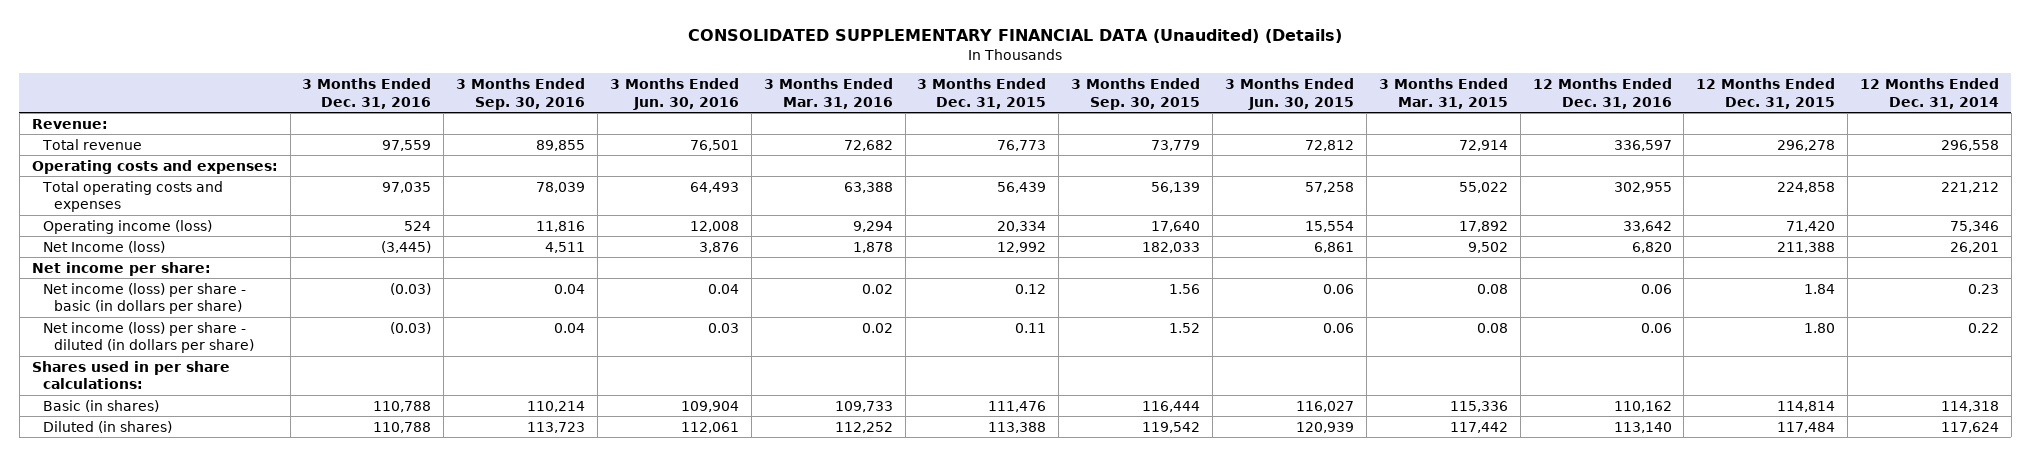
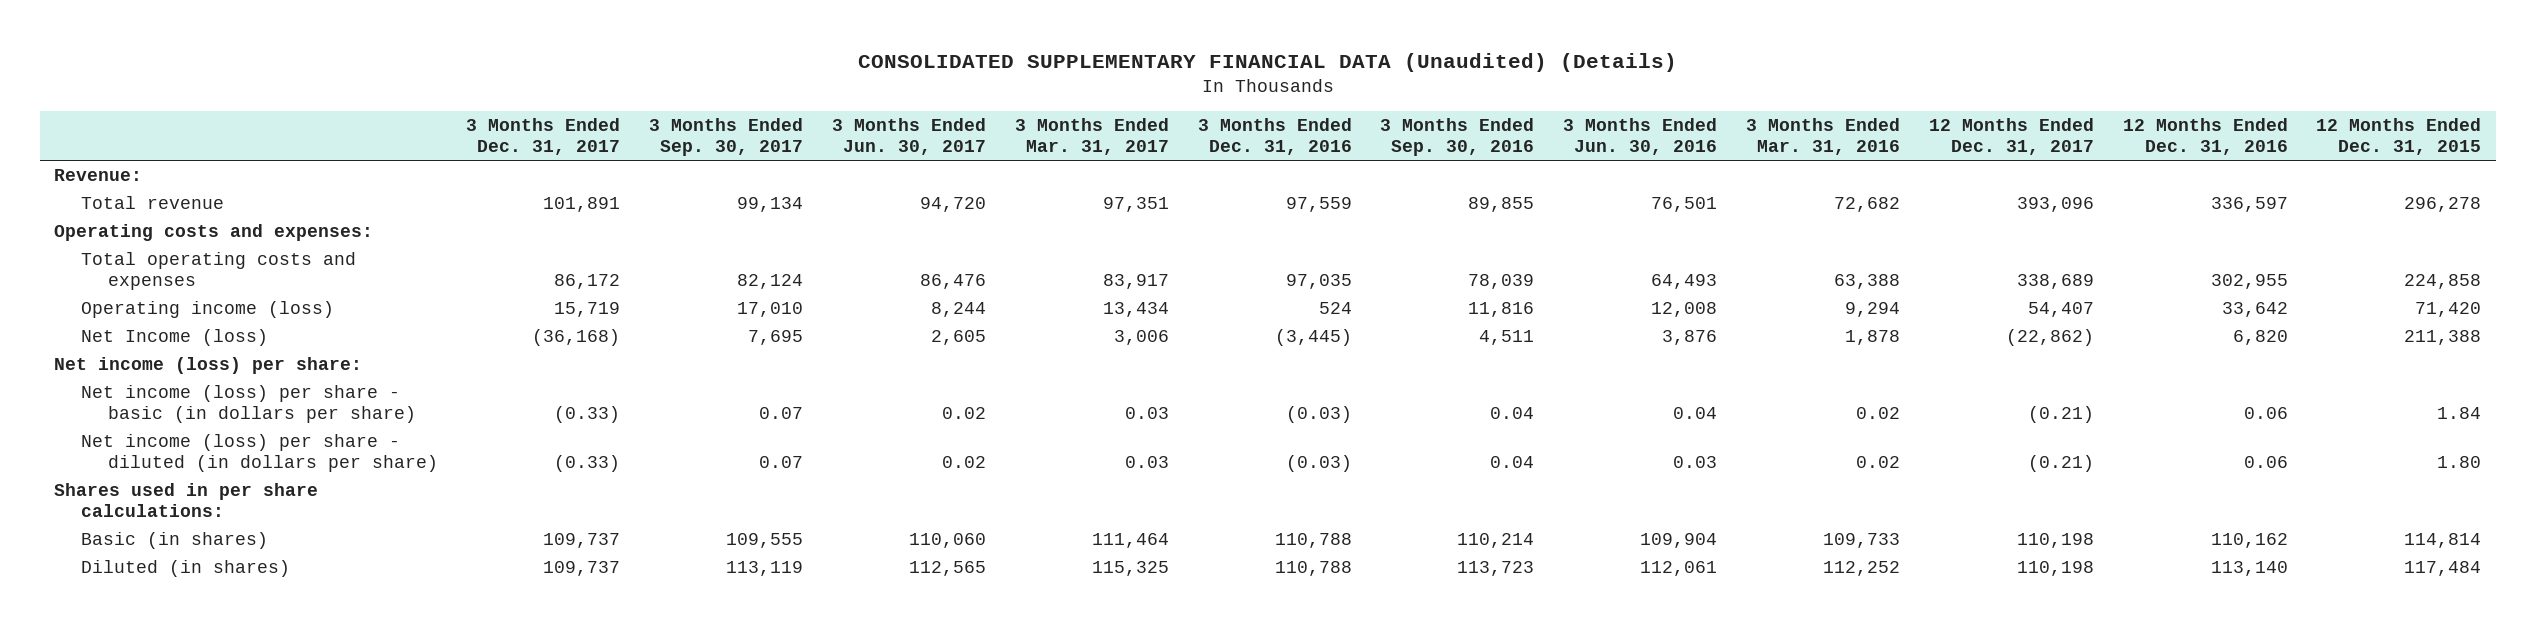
- | 3 Months Ended Dec. 31, 2016 | 3 Months Ended Sep. 30, 2016 | 3 Months Ended Jun. 30, 2016 | 3 Months Ended Mar. 31, 2016 | 3 Months Ended Dec. 31, 2015 | 3 Months Ended Sep. 30, 2015 | 3 Months Ended Jun. 30, 2015 | 3 Months Ended Mar. 31, 2015 | 12 Months Ended Dec. 31, 2016 | 12 Months Ended Dec. 31, 2015 | 12 Months Ended Dec. 31, 2014
+ | 3 Months Ended Dec. 31, 2017 | 3 Months Ended Sep. 30, 2017 | 3 Months Ended Jun. 30, 2017 | 3 Months Ended Mar. 31, 2017 | 3 Months Ended Dec. 31, 2016 | 3 Months Ended Sep. 30, 2016 | 3 Months Ended Jun. 30, 2016 | 3 Months Ended Mar. 31, 2016 | 12 Months Ended Dec. 31, 2017 | 12 Months Ended Dec. 31, 2016 | 12 Months Ended Dec. 31, 2015
- Net income per share:
+ Net income (loss) per share:

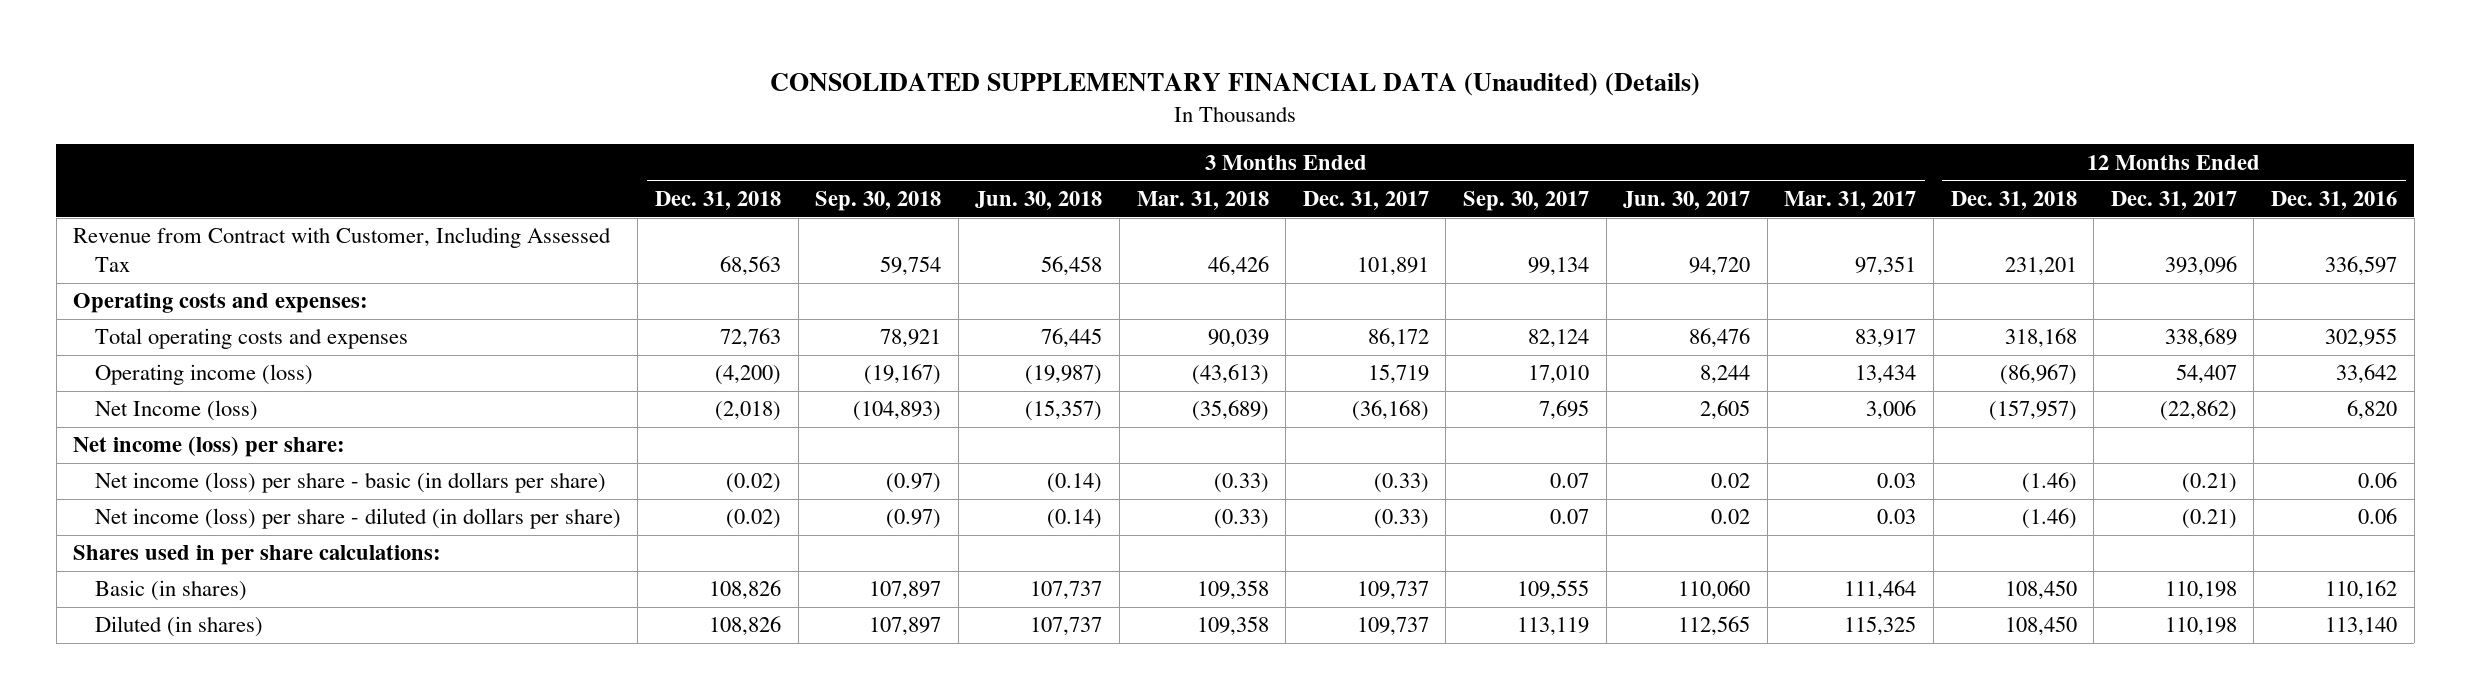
- | 3 Months Ended Dec. 31, 2017 | 3 Months Ended Sep. 30, 2017 | 3 Months Ended Jun. 30, 2017 | 3 Months Ended Mar. 31, 2017 | 3 Months Ended Dec. 31, 2016 | 3 Months Ended Sep. 30, 2016 | 3 Months Ended Jun. 30, 2016 | 3 Months Ended Mar. 31, 2016 | 12 Months Ended Dec. 31, 2017 | 12 Months Ended Dec. 31, 2016 | 12 Months Ended Dec. 31, 2015
+ | 3 Months Ended Dec. 31, 2018 | 3 Months Ended Sep. 30, 2018 | 3 Months Ended Jun. 30, 2018 | 3 Months Ended Mar. 31, 2018 | 3 Months Ended Dec. 31, 2017 | 3 Months Ended Sep. 30, 2017 | 3 Months Ended Jun. 30, 2017 | 3 Months Ended Mar. 31, 2017 | 12 Months Ended Dec. 31, 2018 | 12 Months Ended Dec. 31, 2017 | 12 Months Ended Dec. 31, 2016
- Revenue:
- Total revenue | 101,891 | 99,134 | 94,720 | 97,351 | 97,559 | 89,855 | 76,501 | 72,682 | 393,096 | 336,597 | 296,278
+ Revenue from Contract with Customer, Including Assessed Tax | 68,563 | 59,754 | 56,458 | 46,426 | 101,891 | 99,134 | 94,720 | 97,351 | 231,201 | 393,096 | 336,597

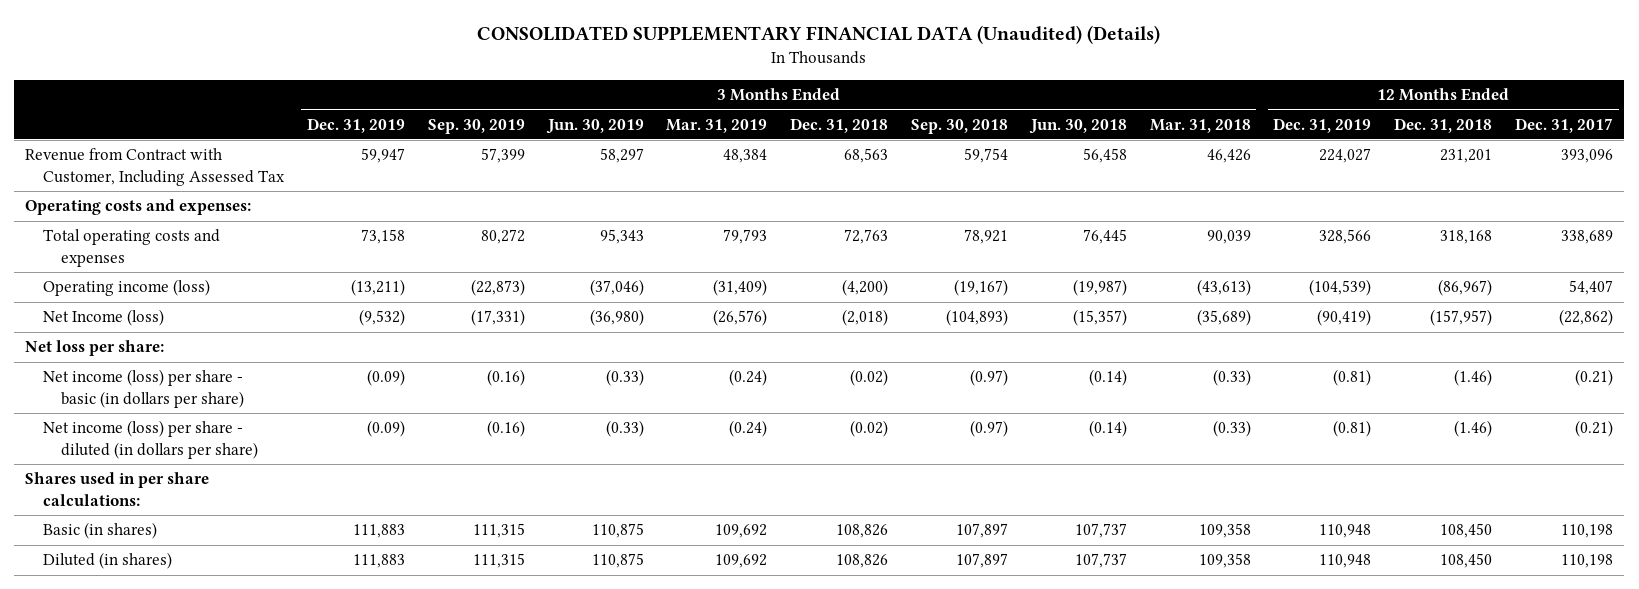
- | 3 Months Ended Dec. 31, 2018 | 3 Months Ended Sep. 30, 2018 | 3 Months Ended Jun. 30, 2018 | 3 Months Ended Mar. 31, 2018 | 3 Months Ended Dec. 31, 2017 | 3 Months Ended Sep. 30, 2017 | 3 Months Ended Jun. 30, 2017 | 3 Months Ended Mar. 31, 2017 | 12 Months Ended Dec. 31, 2018 | 12 Months Ended Dec. 31, 2017 | 12 Months Ended Dec. 31, 2016
+ | 3 Months Ended Dec. 31, 2019 | 3 Months Ended Sep. 30, 2019 | 3 Months Ended Jun. 30, 2019 | 3 Months Ended Mar. 31, 2019 | 3 Months Ended Dec. 31, 2018 | 3 Months Ended Sep. 30, 2018 | 3 Months Ended Jun. 30, 2018 | 3 Months Ended Mar. 31, 2018 | 12 Months Ended Dec. 31, 2019 | 12 Months Ended Dec. 31, 2018 | 12 Months Ended Dec. 31, 2017
- Net income (loss) per share:
+ Net loss per share:

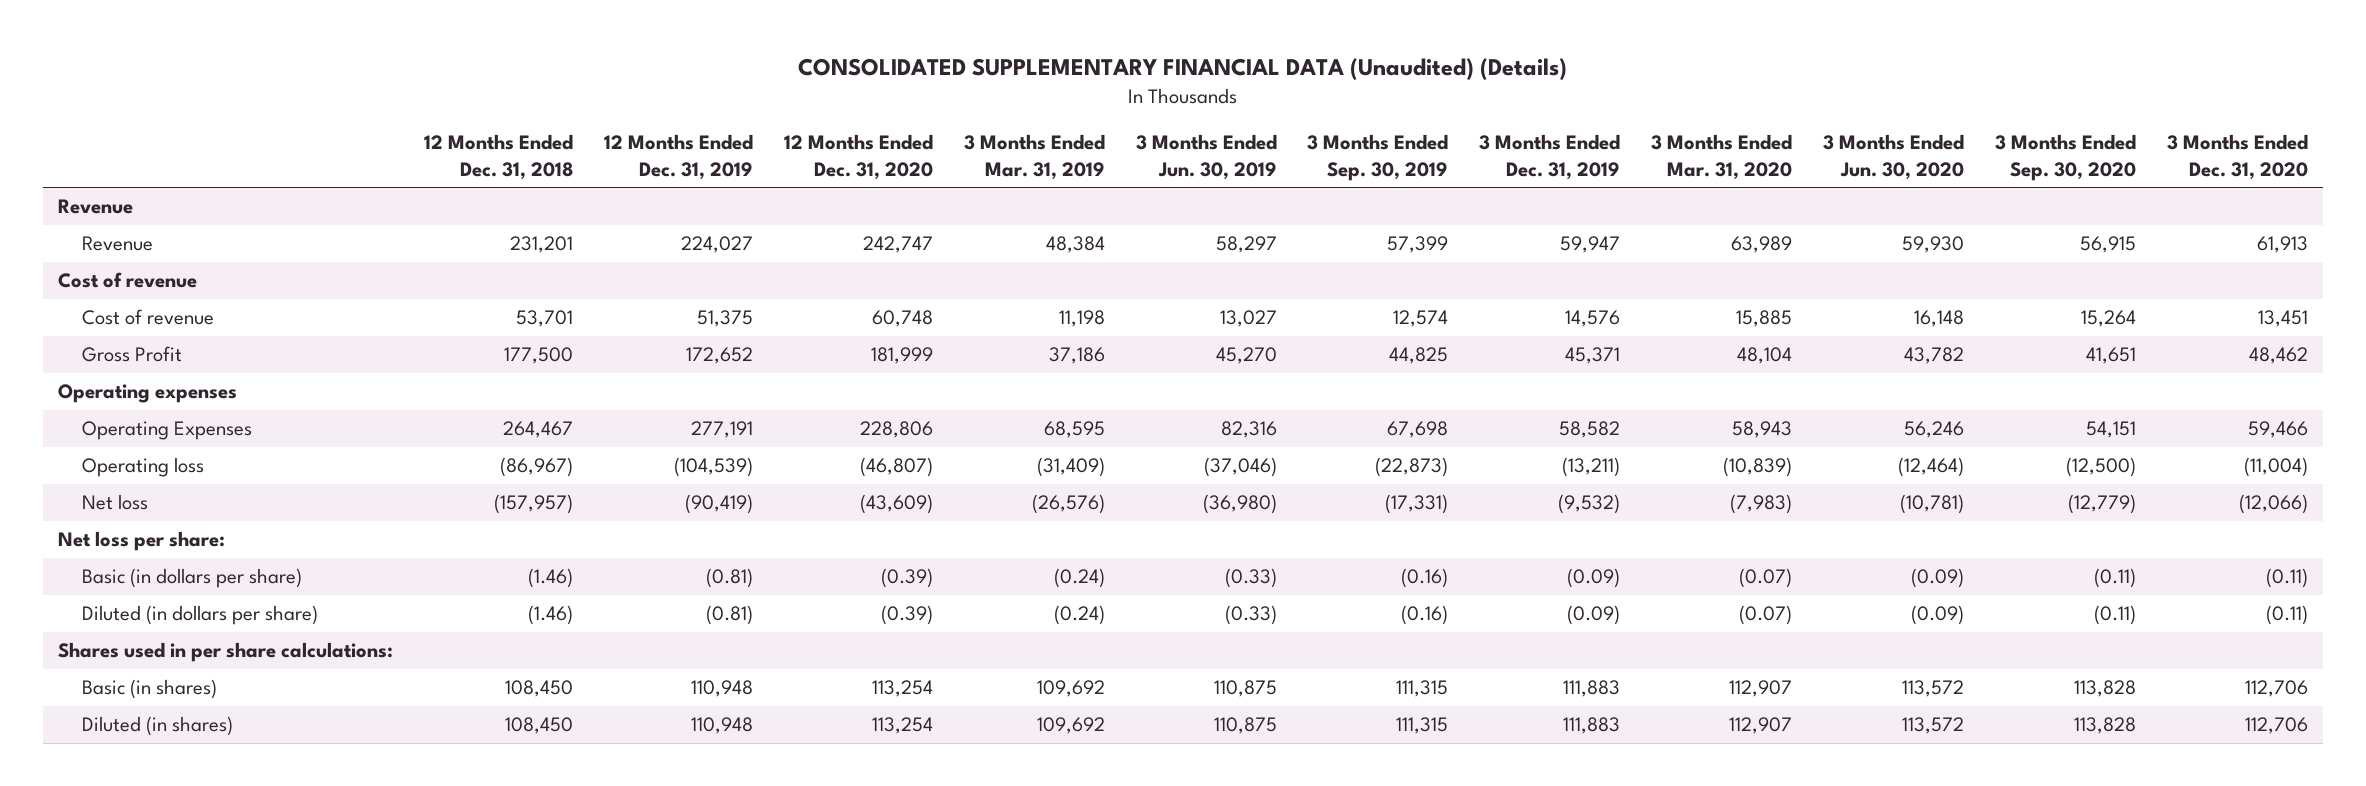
- | 3 Months Ended Dec. 31, 2019 | 3 Months Ended Sep. 30, 2019 | 3 Months Ended Jun. 30, 2019 | 3 Months Ended Mar. 31, 2019 | 3 Months Ended Dec. 31, 2018 | 3 Months Ended Sep. 30, 2018 | 3 Months Ended Jun. 30, 2018 | 3 Months Ended Mar. 31, 2018 | 12 Months Ended Dec. 31, 2019 | 12 Months Ended Dec. 31, 2018 | 12 Months Ended Dec. 31, 2017
+ | 12 Months Ended Dec. 31, 2018 | 12 Months Ended Dec. 31, 2019 | 12 Months Ended Dec. 31, 2020 | 3 Months Ended Mar. 31, 2019 | 3 Months Ended Jun. 30, 2019 | 3 Months Ended Sep. 30, 2019 | 3 Months Ended Dec. 31, 2019 | 3 Months Ended Mar. 31, 2020 | 3 Months Ended Jun. 30, 2020 | 3 Months Ended Sep. 30, 2020 | 3 Months Ended Dec. 31, 2020
- Revenue from Contract with Customer, Including Assessed Tax | 59,947 | 57,399 | 58,297 | 48,384 | 68,563 | 59,754 | 56,458 | 46,426 | 224,027 | 231,201 | 393,096
- Operating costs and expenses:
- Total operating costs and expenses | 73,158 | 80,272 | 95,343 | 79,793 | 72,763 | 78,921 | 76,445 | 90,039 | 328,566 | 318,168 | 338,689
- Operating income (loss) | (13,211) | (22,873) | (37,046) | (31,409) | (4,200) | (19,167) | (19,987) | (43,613) | (104,539) | (86,967) | 54,407
- Net Income (loss) | (9,532) | (17,331) | (36,980) | (26,576) | (2,018) | (104,893) | (15,357) | (35,689) | (90,419) | (157,957) | (22,862)
+ Revenue
+ Revenue | 231,201 | 224,027 | 242,747 | 48,384 | 58,297 | 57,399 | 59,947 | 63,989 | 59,930 | 56,915 | 61,913
+ Cost of revenue
+ Cost of revenue | 53,701 | 51,375 | 60,748 | 11,198 | 13,027 | 12,574 | 14,576 | 15,885 | 16,148 | 15,264 | 13,451
+ Gross Profit | 177,500 | 172,652 | 181,999 | 37,186 | 45,270 | 44,825 | 45,371 | 48,104 | 43,782 | 41,651 | 48,462
+ Operating expenses
+ Operating Expenses | 264,467 | 277,191 | 228,806 | 68,595 | 82,316 | 67,698 | 58,582 | 58,943 | 56,246 | 54,151 | 59,466
+ Operating loss | (86,967) | (104,539) | (46,807) | (31,409) | (37,046) | (22,873) | (13,211) | (10,839) | (12,464) | (12,500) | (11,004)
+ Net loss | (157,957) | (90,419) | (43,609) | (26,576) | (36,980) | (17,331) | (9,532) | (7,983) | (10,781) | (12,779) | (12,066)
- Net income (loss) per share - basic (in dollars per share) | (0.09) | (0.16) | (0.33) | (0.24) | (0.02) | (0.97) | (0.14) | (0.33) | (0.81) | (1.46) | (0.21)
- Net income (loss) per share - diluted (in dollars per share) | (0.09) | (0.16) | (0.33) | (0.24) | (0.02) | (0.97) | (0.14) | (0.33) | (0.81) | (1.46) | (0.21)
+ Basic (in dollars per share) | (1.46) | (0.81) | (0.39) | (0.24) | (0.33) | (0.16) | (0.09) | (0.07) | (0.09) | (0.11) | (0.11)
+ Diluted (in dollars per share) | (1.46) | (0.81) | (0.39) | (0.24) | (0.33) | (0.16) | (0.09) | (0.07) | (0.09) | (0.11) | (0.11)

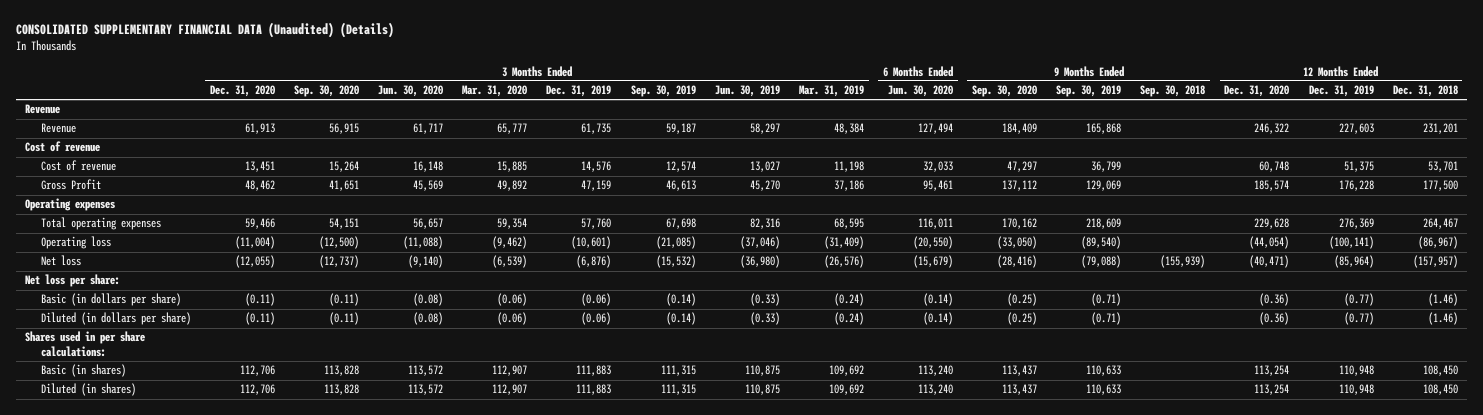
- | 12 Months Ended Dec. 31, 2018 | 12 Months Ended Dec. 31, 2019 | 12 Months Ended Dec. 31, 2020 | 3 Months Ended Mar. 31, 2019 | 3 Months Ended Jun. 30, 2019 | 3 Months Ended Sep. 30, 2019 | 3 Months Ended Dec. 31, 2019 | 3 Months Ended Mar. 31, 2020 | 3 Months Ended Jun. 30, 2020 | 3 Months Ended Sep. 30, 2020 | 3 Months Ended Dec. 31, 2020
+ | 3 Months Ended Dec. 31, 2020 | 3 Months Ended Sep. 30, 2020 | 3 Months Ended Jun. 30, 2020 | 3 Months Ended Mar. 31, 2020 | 3 Months Ended Dec. 31, 2019 | 3 Months Ended Sep. 30, 2019 | 3 Months Ended Jun. 30, 2019 | 3 Months Ended Mar. 31, 2019 | 6 Months Ended Jun. 30, 2020 | 9 Months Ended Sep. 30, 2020 | 9 Months Ended Sep. 30, 2019 | 9 Months Ended Sep. 30, 2018 | 12 Months Ended Dec. 31, 2020 | 12 Months Ended Dec. 31, 2019 | 12 Months Ended Dec. 31, 2018
- Revenue | 231,201 | 224,027 | 242,747 | 48,384 | 58,297 | 57,399 | 59,947 | 63,989 | 59,930 | 56,915 | 61,913
+ Revenue | 61,913 | 56,915 | 61,717 | 65,777 | 61,735 | 59,187 | 58,297 | 48,384 | 127,494 | 184,409 | 165,868 | | 246,322 | 227,603 | 231,201
- Gross Profit | 177,500 | 172,652 | 181,999 | 37,186 | 45,270 | 44,825 | 45,371 | 48,104 | 43,782 | 41,651 | 48,462
+ Gross Profit | 48,462 | 41,651 | 45,569 | 49,892 | 47,159 | 46,613 | 45,270 | 37,186 | 95,461 | 137,112 | 129,069 | | 185,574 | 176,228 | 177,500
- Operating Expenses | 264,467 | 277,191 | 228,806 | 68,595 | 82,316 | 67,698 | 58,582 | 58,943 | 56,246 | 54,151 | 59,466
- Operating loss | (86,967) | (104,539) | (46,807) | (31,409) | (37,046) | (22,873) | (13,211) | (10,839) | (12,464) | (12,500) | (11,004)
- Net loss | (157,957) | (90,419) | (43,609) | (26,576) | (36,980) | (17,331) | (9,532) | (7,983) | (10,781) | (12,779) | (12,066)
+ Total operating expenses | 59,466 | 54,151 | 56,657 | 59,354 | 57,760 | 67,698 | 82,316 | 68,595 | 116,011 | 170,162 | 218,609 | | 229,628 | 276,369 | 264,467
+ Operating loss | (11,004) | (12,500) | (11,088) | (9,462) | (10,601) | (21,085) | (37,046) | (31,409) | (20,550) | (33,050) | (89,540) | | (44,054) | (100,141) | (86,967)
+ Net loss | (12,055) | (12,737) | (9,140) | (6,539) | (6,876) | (15,532) | (36,980) | (26,576) | (15,679) | (28,416) | (79,088) | (155,939) | (40,471) | (85,964) | (157,957)
- Basic (in dollars per share) | (1.46) | (0.81) | (0.39) | (0.24) | (0.33) | (0.16) | (0.09) | (0.07) | (0.09) | (0.11) | (0.11)
- Diluted (in dollars per share) | (1.46) | (0.81) | (0.39) | (0.24) | (0.33) | (0.16) | (0.09) | (0.07) | (0.09) | (0.11) | (0.11)
+ Basic (in dollars per share) | (0.11) | (0.11) | (0.08) | (0.06) | (0.06) | (0.14) | (0.33) | (0.24) | (0.14) | (0.25) | (0.71) | | (0.36) | (0.77) | (1.46)
+ Diluted (in dollars per share) | (0.11) | (0.11) | (0.08) | (0.06) | (0.06) | (0.14) | (0.33) | (0.24) | (0.14) | (0.25) | (0.71) | | (0.36) | (0.77) | (1.46)

